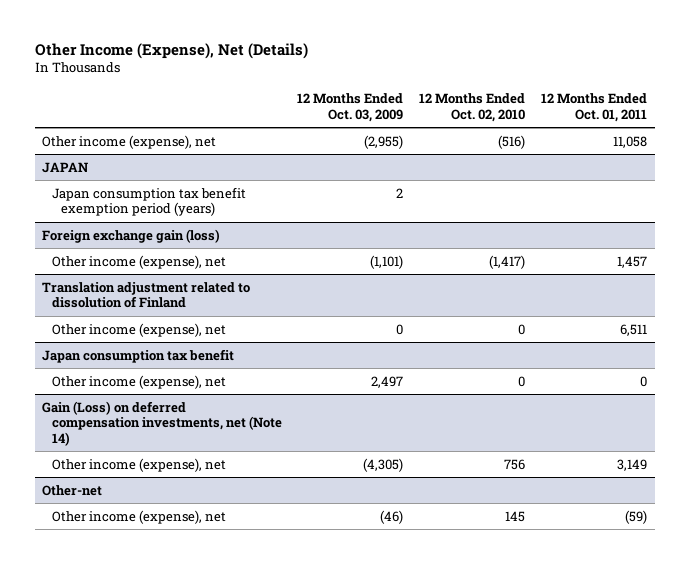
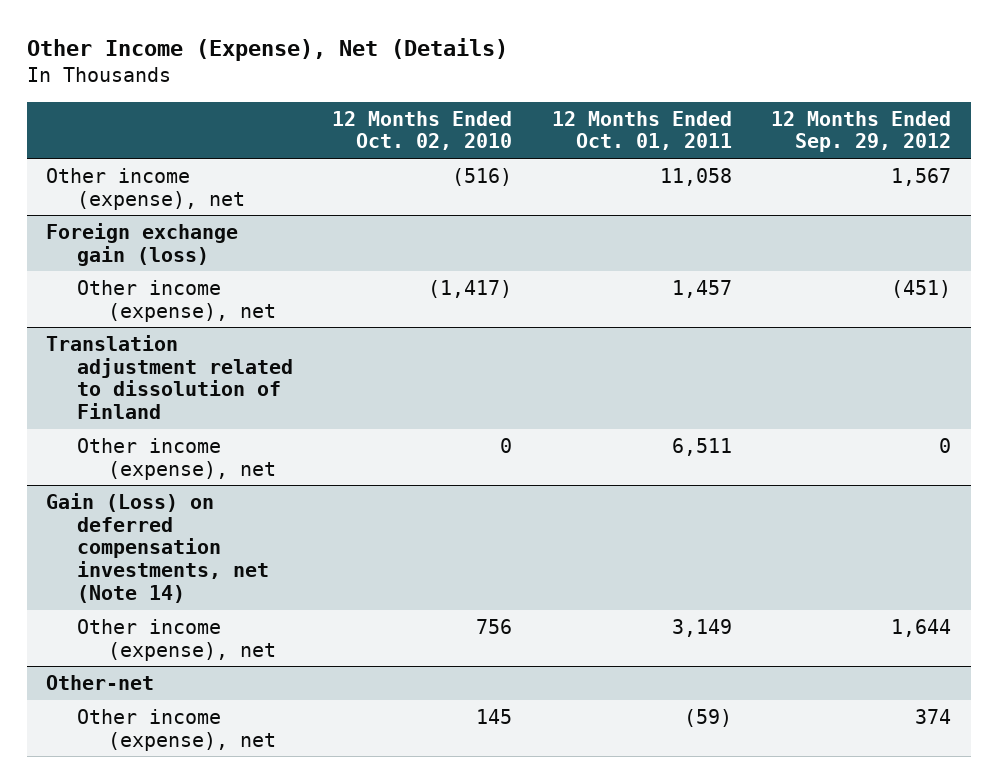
- | 12 Months Ended Oct. 03, 2009 | 12 Months Ended Oct. 02, 2010 | 12 Months Ended Oct. 01, 2011
+ | 12 Months Ended Oct. 02, 2010 | 12 Months Ended Oct. 01, 2011 | 12 Months Ended Sep. 29, 2012
- JAPAN
- Japan consumption tax benefit exemption period (years) | 2 | |
- Japan consumption tax benefit
- Other income (expense), net | 2,497 | 0 | 0

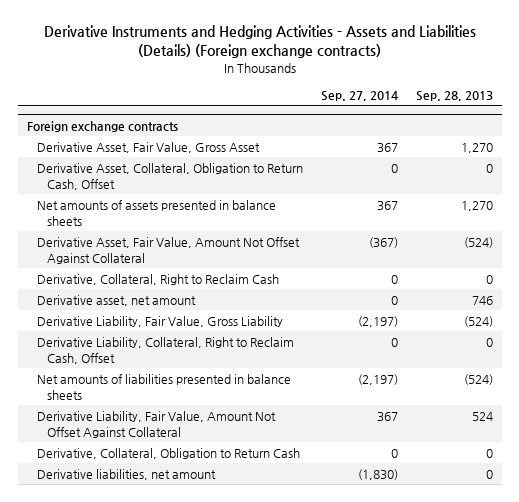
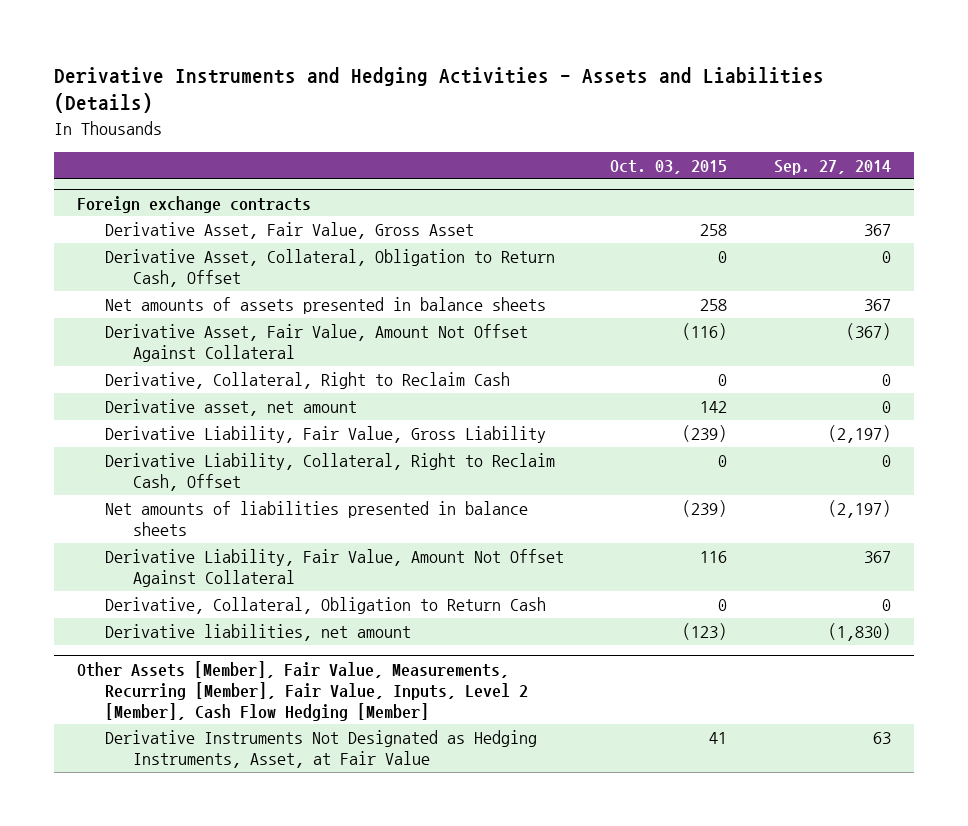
- Derivative Instruments and Hedging Activities - Assets and Liabilities (Details) (Foreign exchange contracts)
+ Derivative Instruments and Hedging Activities - Assets and Liabilities (Details)
- | Sep. 27, 2014 | Sep. 28, 2013
+ | Oct. 03, 2015 | Sep. 27, 2014
+ Other Assets [Member], Fair Value, Measurements, Recurring [Member], Fair Value, Inputs, Level 2 [Member], Cash Flow Hedging [Member]
+ Derivative Instruments Not Designated as Hedging Instruments, Asset, at Fair Value | 41 | 63

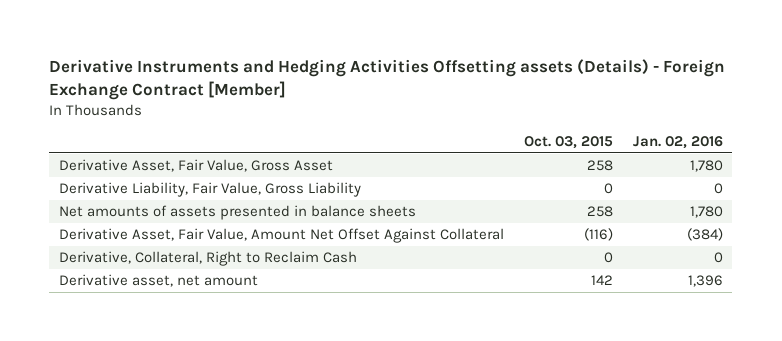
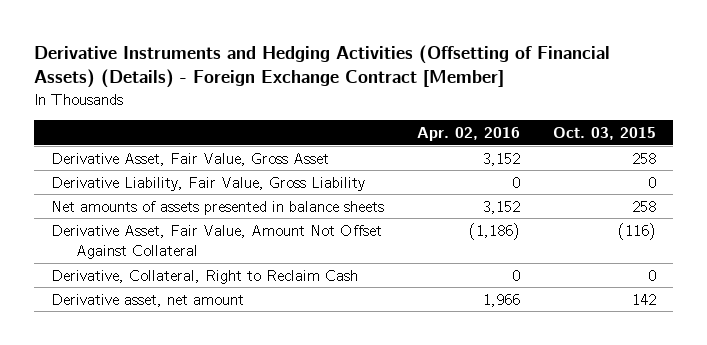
- Derivative Instruments and Hedging Activities Offsetting assets (Details) - Foreign Exchange Contract [Member]
+ Derivative Instruments and Hedging Activities (Offsetting of Financial Assets) (Details) - Foreign Exchange Contract [Member]
- | Oct. 03, 2015 | Jan. 02, 2016
+ | Apr. 02, 2016 | Oct. 03, 2015
- Derivative Asset, Fair Value, Amount Net Offset Against Collateral | (116) | (384)
+ Derivative Asset, Fair Value, Amount Not Offset Against Collateral | (1,186) | (116)

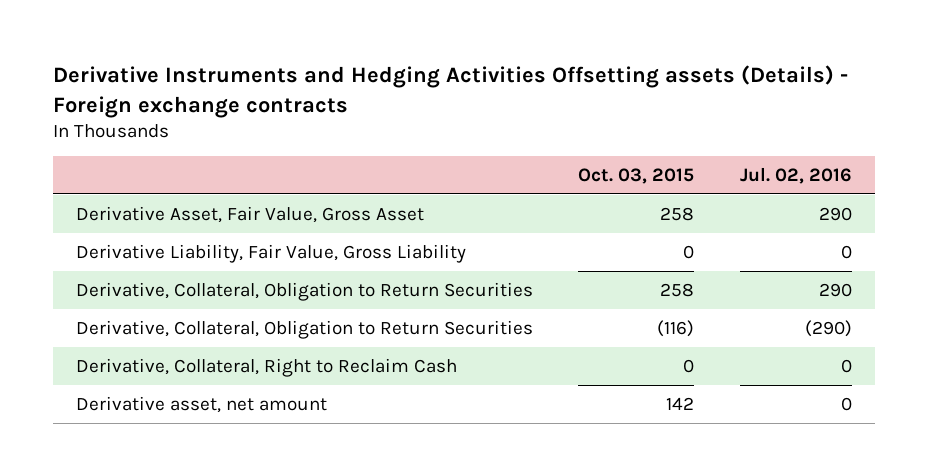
- Derivative Instruments and Hedging Activities (Offsetting of Financial Assets) (Details) - Foreign Exchange Contract [Member]
+ Derivative Instruments and Hedging Activities Offsetting assets (Details) - Foreign exchange contracts
- | Apr. 02, 2016 | Oct. 03, 2015
+ | Oct. 03, 2015 | Jul. 02, 2016
- Net amounts of assets presented in balance sheets | 3,152 | 258
- Derivative Asset, Fair Value, Amount Not Offset Against Collateral | (1,186) | (116)
+ Derivative, Collateral, Obligation to Return Securities | 258 | 290
+ Derivative, Collateral, Obligation to Return Securities | (116) | (290)

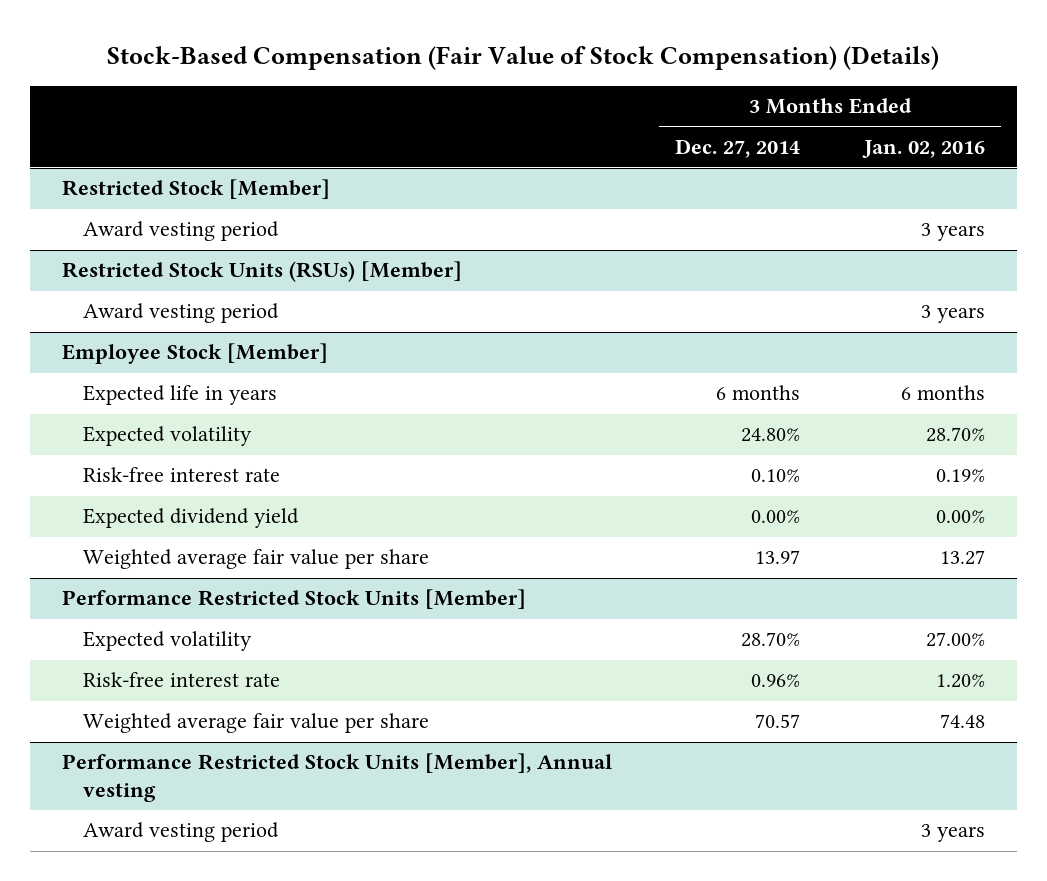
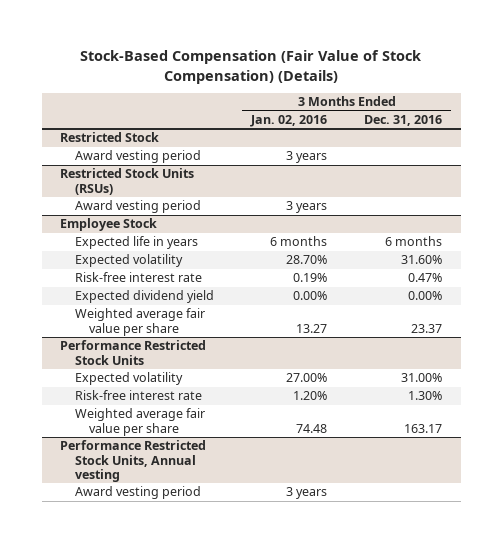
- | 3 Months Ended Dec. 27, 2014 | 3 Months Ended Jan. 02, 2016
+ | 3 Months Ended Jan. 02, 2016 | 3 Months Ended Dec. 31, 2016
- Restricted Stock [Member]
+ Restricted Stock
- Restricted Stock Units (RSUs) [Member]
+ Restricted Stock Units (RSUs)
- Employee Stock [Member]
+ Employee Stock
- Performance Restricted Stock Units [Member]
+ Performance Restricted Stock Units
- Performance Restricted Stock Units [Member], Annual vesting
+ Performance Restricted Stock Units, Annual vesting

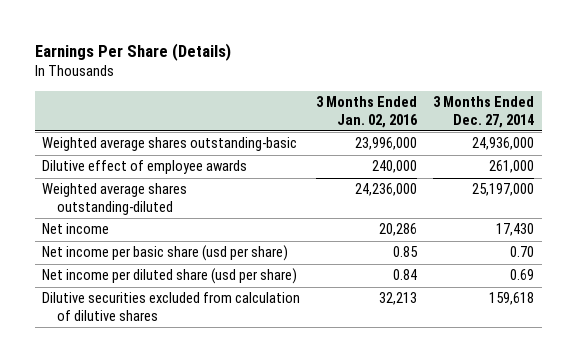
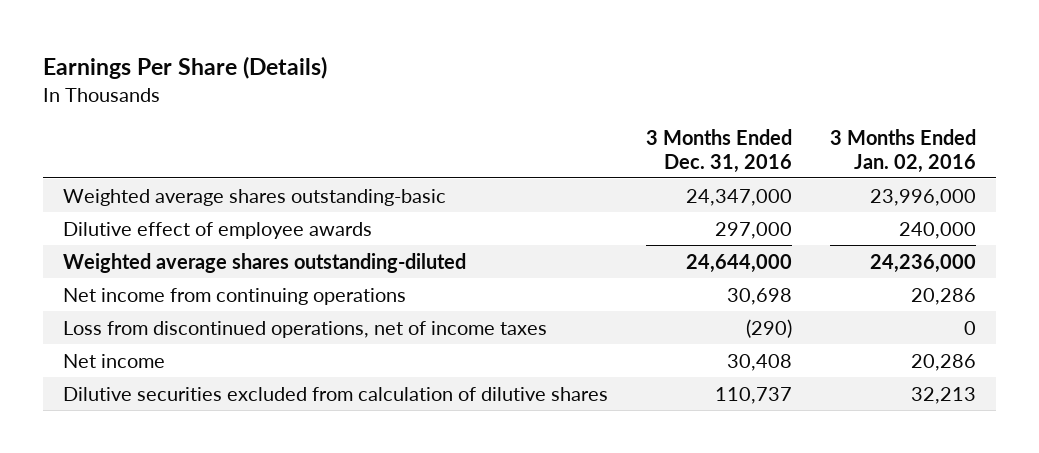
- | 3 Months Ended Jan. 02, 2016 | 3 Months Ended Dec. 27, 2014
+ | 3 Months Ended Dec. 31, 2016 | 3 Months Ended Jan. 02, 2016
+ Net income from continuing operations | 30,698 | 20,286
+ Loss from discontinued operations, net of income taxes | (290) | 0
- Net income per basic share (usd per share) | 0.85 | 0.70
- Net income per diluted share (usd per share) | 0.84 | 0.69

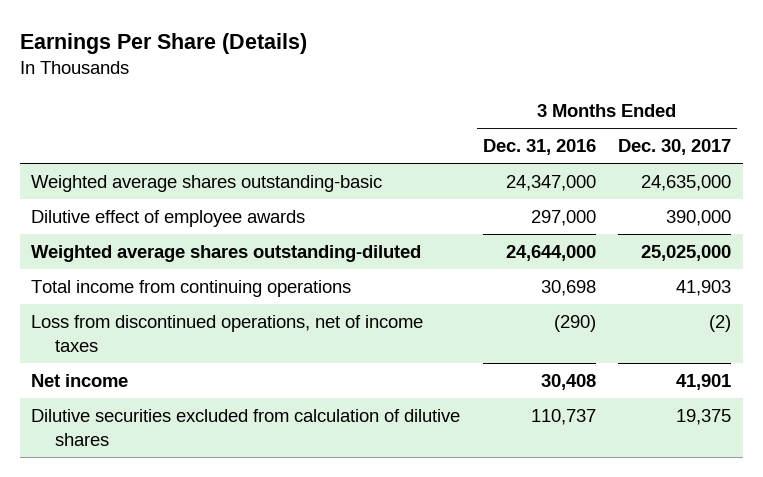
- | 3 Months Ended Dec. 31, 2016 | 3 Months Ended Jan. 02, 2016
+ | 3 Months Ended Dec. 31, 2016 | 3 Months Ended Dec. 30, 2017
- Net income from continuing operations | 30,698 | 20,286
+ Total income from continuing operations | 30,698 | 41,903

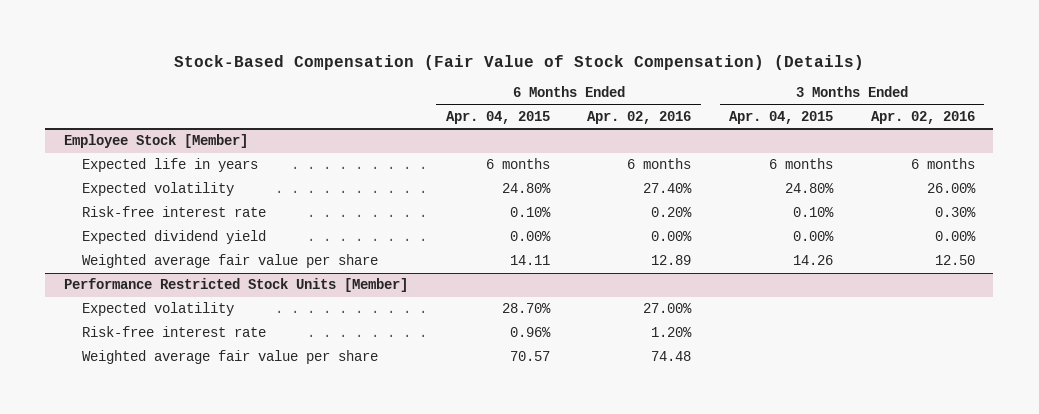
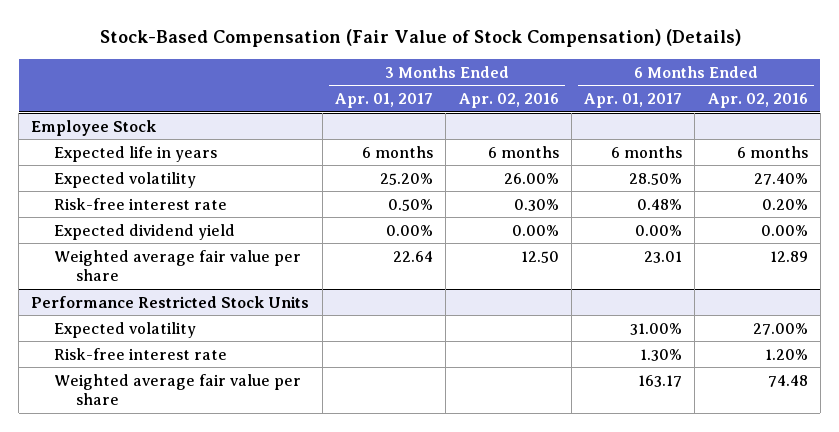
- | 6 Months Ended Apr. 04, 2015 | 6 Months Ended Apr. 02, 2016 | 3 Months Ended Apr. 04, 2015 | 3 Months Ended Apr. 02, 2016
+ | 3 Months Ended Apr. 01, 2017 | 3 Months Ended Apr. 02, 2016 | 6 Months Ended Apr. 01, 2017 | 6 Months Ended Apr. 02, 2016
- Employee Stock [Member]
+ Employee Stock
- Performance Restricted Stock Units [Member]
+ Performance Restricted Stock Units

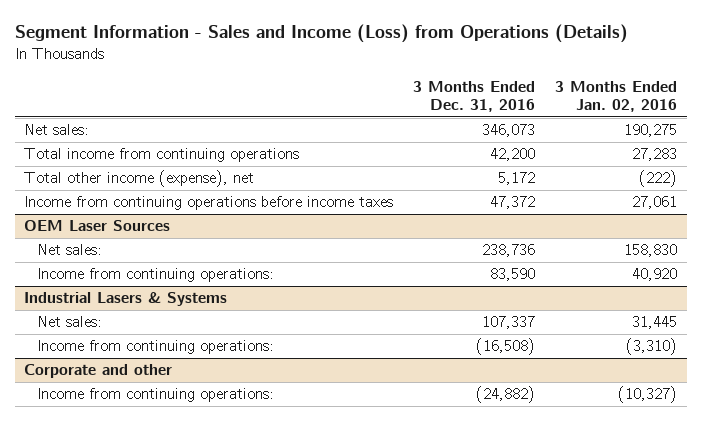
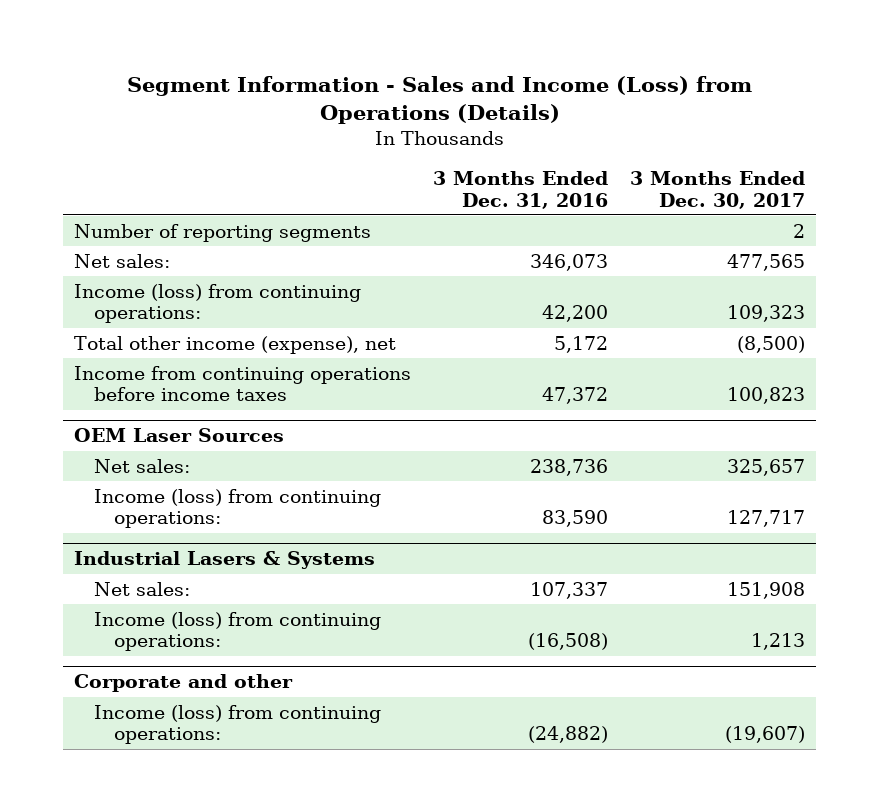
- | 3 Months Ended Dec. 31, 2016 | 3 Months Ended Jan. 02, 2016
+ | 3 Months Ended Dec. 31, 2016 | 3 Months Ended Dec. 30, 2017
+ Number of reporting segments | | 2
- Total income from continuing operations | 42,200 | 27,283
+ Income (loss) from continuing operations: | 42,200 | 109,323
@ OEM Laser Sources
- Income from continuing operations: | 83,590 | 40,920
+ Income (loss) from continuing operations: | 83,590 | 127,717
@ Industrial Lasers & Systems
- Income from continuing operations: | (16,508) | (3,310)
+ Income (loss) from continuing operations: | (16,508) | 1,213
@ Corporate and other
- Income from continuing operations: | (24,882) | (10,327)
+ Income (loss) from continuing operations: | (24,882) | (19,607)

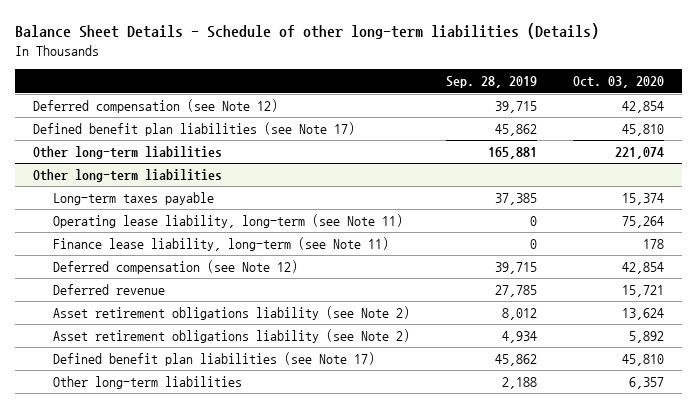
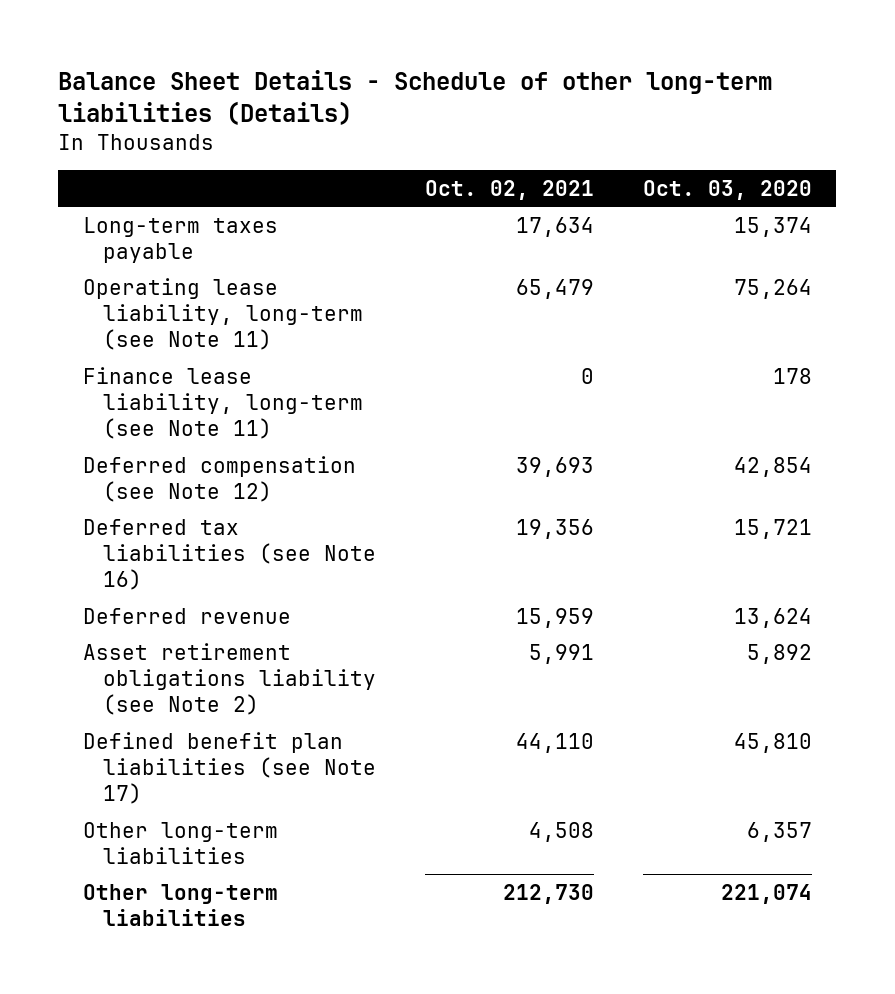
- | Sep. 28, 2019 | Oct. 03, 2020
+ | Oct. 02, 2021 | Oct. 03, 2020
- Deferred compensation (see Note 12) | 39,715 | 42,854
- Defined benefit plan liabilities (see Note 17) | 45,862 | 45,810
- Other long-term liabilities
- Deferred revenue | 27,785 | 15,721
- Asset retirement obligations liability (see Note 2) | 8,012 | 13,624
+ Deferred tax liabilities (see Note 16) | 19,356 | 15,721
+ Deferred revenue | 15,959 | 13,624
moved down: Other long-term liabilities | 212,730 | 221,074

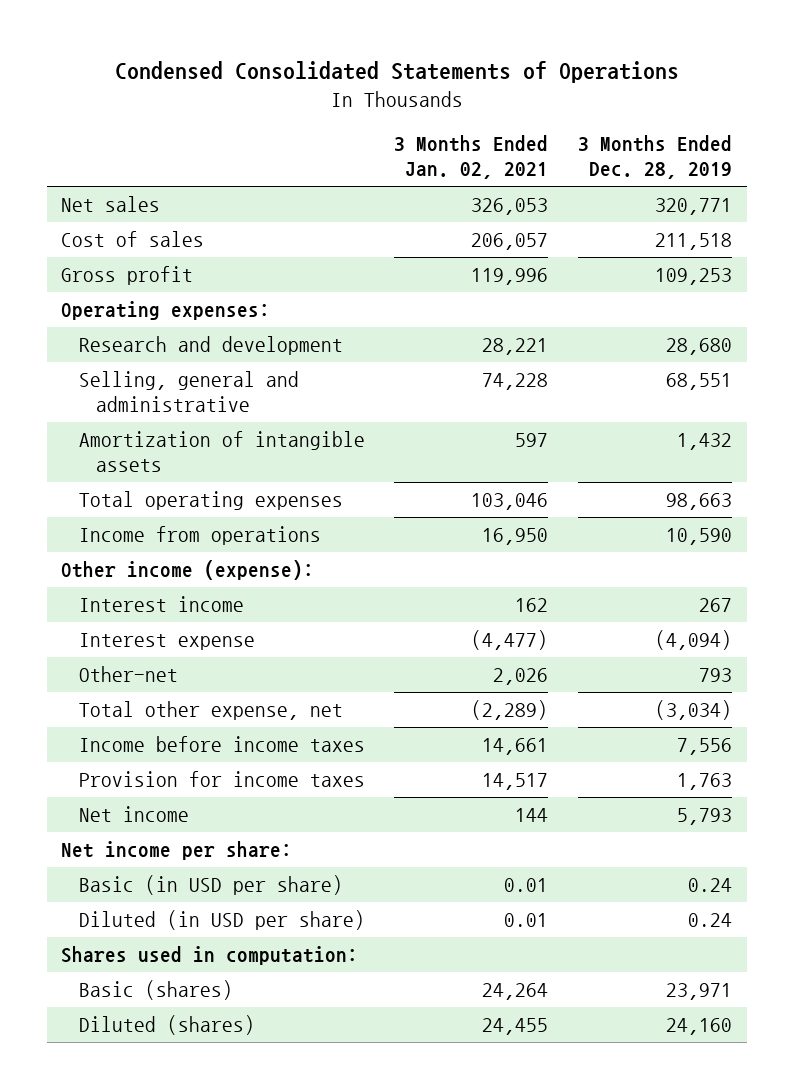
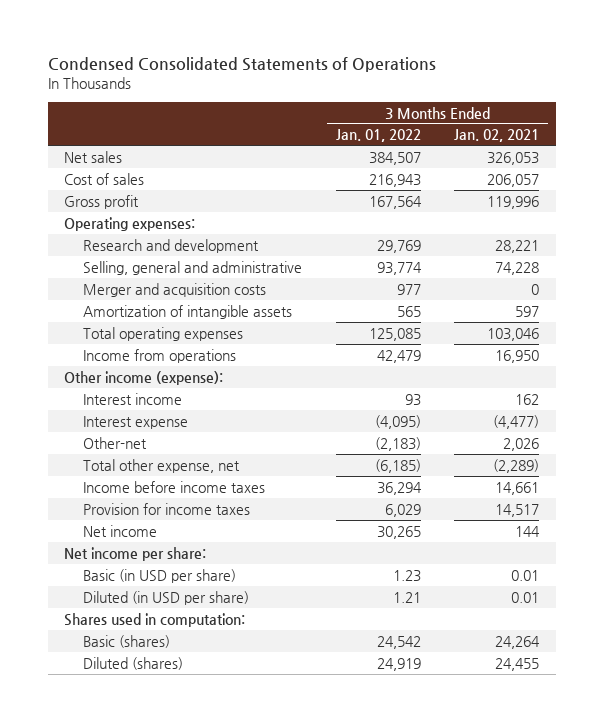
- | 3 Months Ended Jan. 02, 2021 | 3 Months Ended Dec. 28, 2019
+ | 3 Months Ended Jan. 01, 2022 | 3 Months Ended Jan. 02, 2021
+ Merger and acquisition costs | 977 | 0

